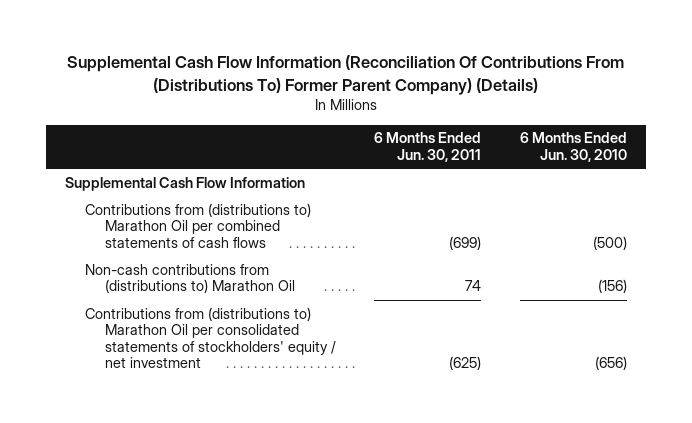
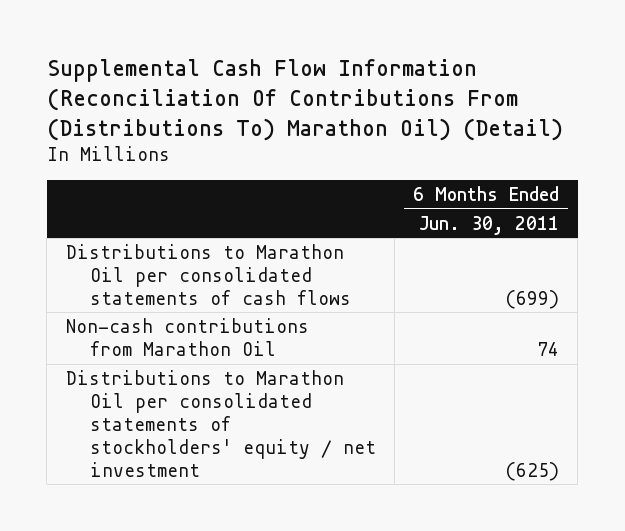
- Supplemental Cash Flow Information (Reconciliation Of Contributions From (Distributions To) Former Parent Company) (Details)
+ Supplemental Cash Flow Information (Reconciliation Of Contributions From (Distributions To) Marathon Oil) (Detail)
- | 6 Months Ended Jun. 30, 2011 | 6 Months Ended Jun. 30, 2010
+ | 6 Months Ended Jun. 30, 2011
- Supplemental Cash Flow Information
- Contributions from (distributions to) Marathon Oil per combined statements of cash flows | (699) | (500)
- Non-cash contributions from (distributions to) Marathon Oil | 74 | (156)
- Contributions from (distributions to) Marathon Oil per consolidated statements of stockholders' equity / net investment | (625) | (656)
+ Distributions to Marathon Oil per consolidated statements of cash flows | (699)
+ Non-cash contributions from Marathon Oil | 74
+ Distributions to Marathon Oil per consolidated statements of stockholders' equity / net investment | (625)

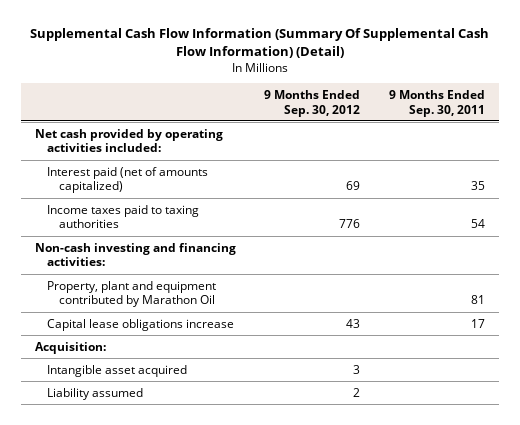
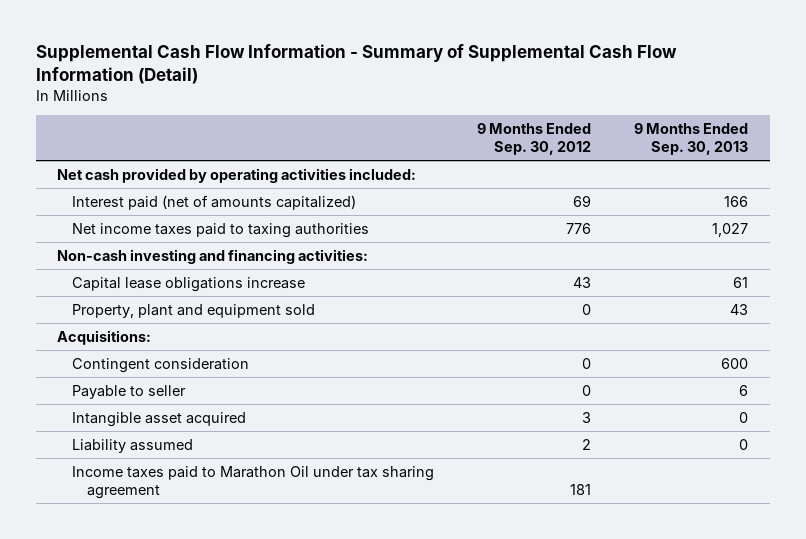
- Supplemental Cash Flow Information (Summary Of Supplemental Cash Flow Information) (Detail)
+ Supplemental Cash Flow Information - Summary of Supplemental Cash Flow Information (Detail)
- | 9 Months Ended Sep. 30, 2012 | 9 Months Ended Sep. 30, 2011
+ | 9 Months Ended Sep. 30, 2012 | 9 Months Ended Sep. 30, 2013
- Income taxes paid to taxing authorities | 776 | 54
+ Net income taxes paid to taxing authorities | 776 | 1,027
- Property, plant and equipment contributed by Marathon Oil | | 81
- Acquisition:
+ Property, plant and equipment sold | 0 | 43
+ Acquisitions:
+ Contingent consideration | 0 | 600
+ Payable to seller | 0 | 6
+ Income taxes paid to Marathon Oil under tax sharing agreement | 181 |

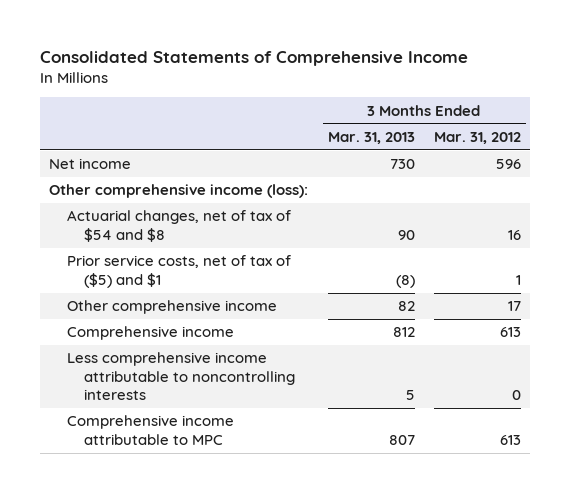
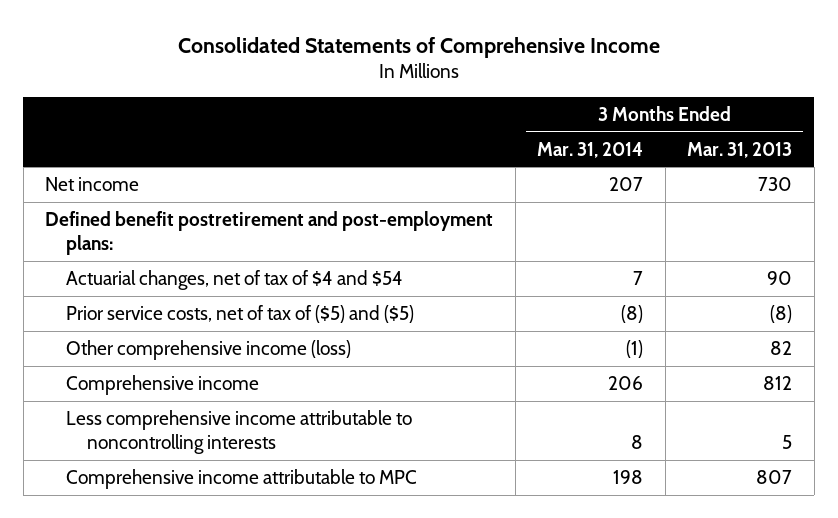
- | 3 Months Ended Mar. 31, 2013 | 3 Months Ended Mar. 31, 2012
+ | 3 Months Ended Mar. 31, 2014 | 3 Months Ended Mar. 31, 2013
- Other comprehensive income (loss):
- Actuarial changes, net of tax of $54 and $8 | 90 | 16
- Prior service costs, net of tax of ($5) and $1 | (8) | 1
- Other comprehensive income | 82 | 17
+ Defined benefit postretirement and post-employment plans:
+ Actuarial changes, net of tax of $4 and $54 | 7 | 90
+ Prior service costs, net of tax of ($5) and ($5) | (8) | (8)
+ Other comprehensive income (loss) | (1) | 82

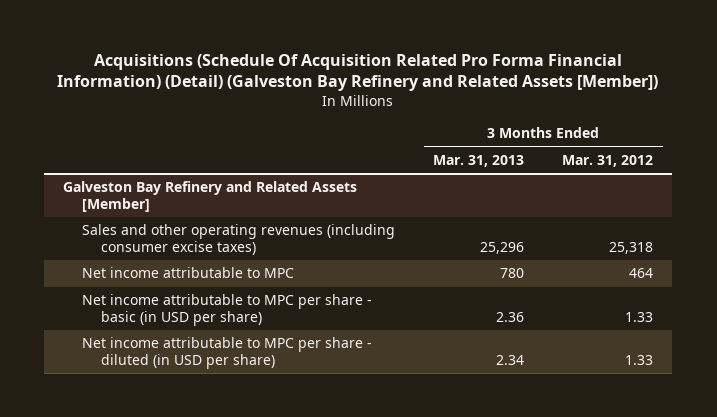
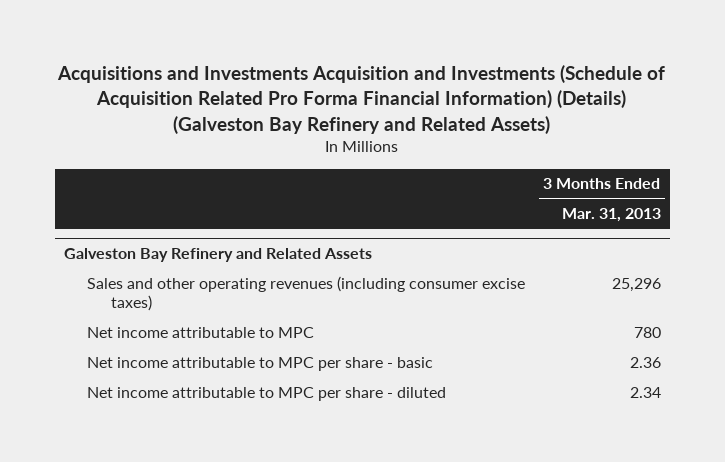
- Acquisitions (Schedule Of Acquisition Related Pro Forma Financial Information) (Detail) (Galveston Bay Refinery and Related Assets [Member])
+ Acquisitions and Investments Acquisition and Investments (Schedule of Acquisition Related Pro Forma Financial Information) (Details) (Galveston Bay Refinery and Related Assets)
- | 3 Months Ended Mar. 31, 2013 | 3 Months Ended Mar. 31, 2012
+ | 3 Months Ended Mar. 31, 2013
- Galveston Bay Refinery and Related Assets [Member]
+ Galveston Bay Refinery and Related Assets
- Net income attributable to MPC per share - basic (in USD per share) | 2.36 | 1.33
- Net income attributable to MPC per share - diluted (in USD per share) | 2.34 | 1.33
+ Net income attributable to MPC per share - basic | 2.36
+ Net income attributable to MPC per share - diluted | 2.34

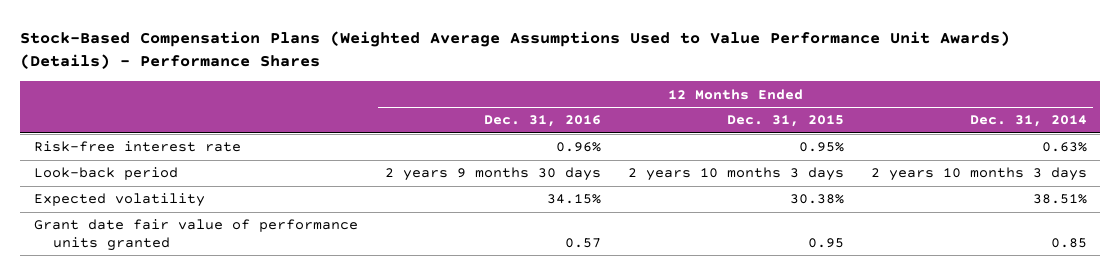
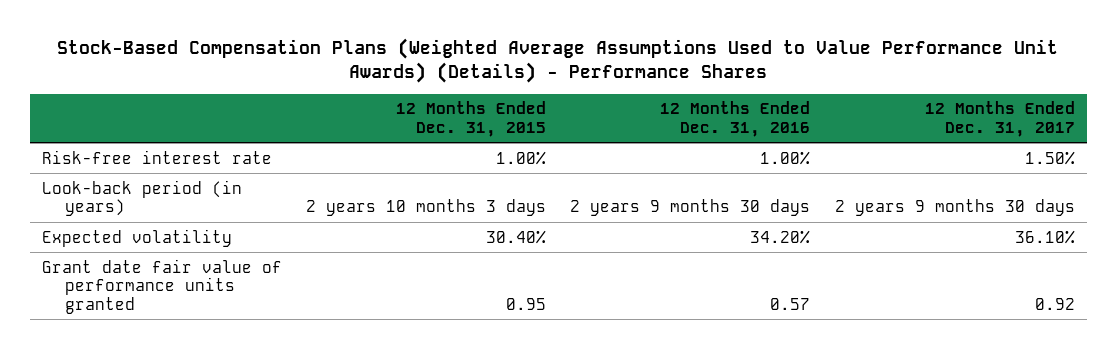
- | 12 Months Ended Dec. 31, 2016 | 12 Months Ended Dec. 31, 2015 | 12 Months Ended Dec. 31, 2014
+ | 12 Months Ended Dec. 31, 2015 | 12 Months Ended Dec. 31, 2016 | 12 Months Ended Dec. 31, 2017
- Risk-free interest rate | 0.96% | 0.95% | 0.63%
- Look-back period | 2 years 9 months 30 days | 2 years 10 months 3 days | 2 years 10 months 3 days
- Expected volatility | 34.15% | 30.38% | 38.51%
+ Risk-free interest rate | 1.00% | 1.00% | 1.50%
+ Look-back period (in years) | 2 years 10 months 3 days | 2 years 9 months 30 days | 2 years 9 months 30 days
+ Expected volatility | 30.40% | 34.20% | 36.10%

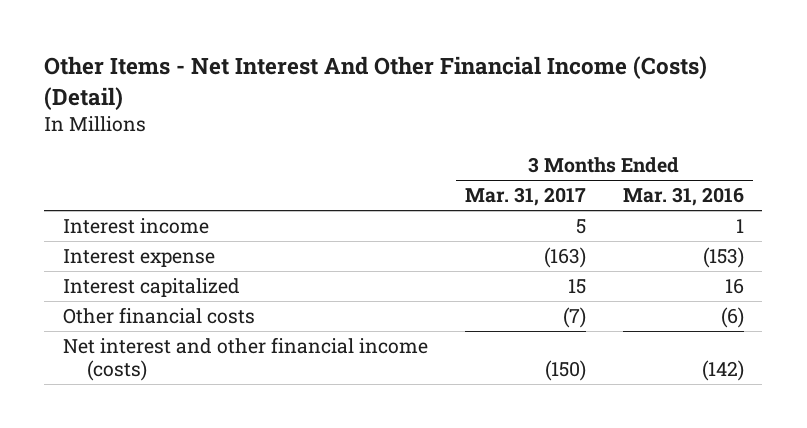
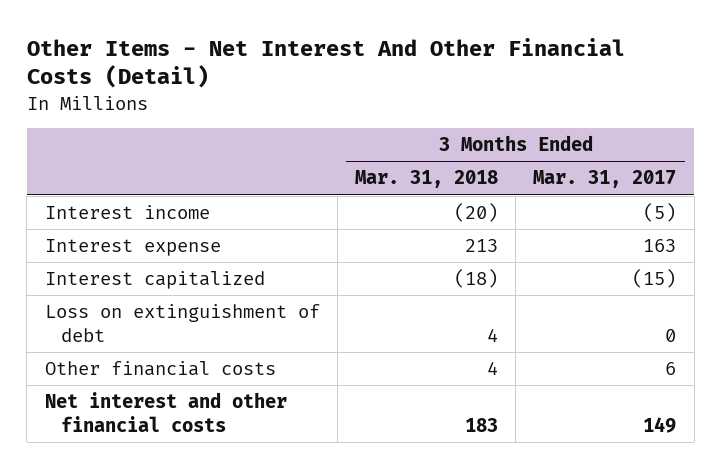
- Other Items - Net Interest And Other Financial Income (Costs) (Detail)
+ Other Items - Net Interest And Other Financial Costs (Detail)
- | 3 Months Ended Mar. 31, 2017 | 3 Months Ended Mar. 31, 2016
+ | 3 Months Ended Mar. 31, 2018 | 3 Months Ended Mar. 31, 2017
- Interest income | 5 | 1
- Interest expense | (163) | (153)
- Interest capitalized | 15 | 16
- Other financial costs | (7) | (6)
- Net interest and other financial income (costs) | (150) | (142)
+ Interest income | (20) | (5)
+ Interest expense | 213 | 163
+ Interest capitalized | (18) | (15)
+ Loss on extinguishment of debt | 4 | 0
+ Other financial costs | 4 | 6
+ Net interest and other financial costs | 183 | 149

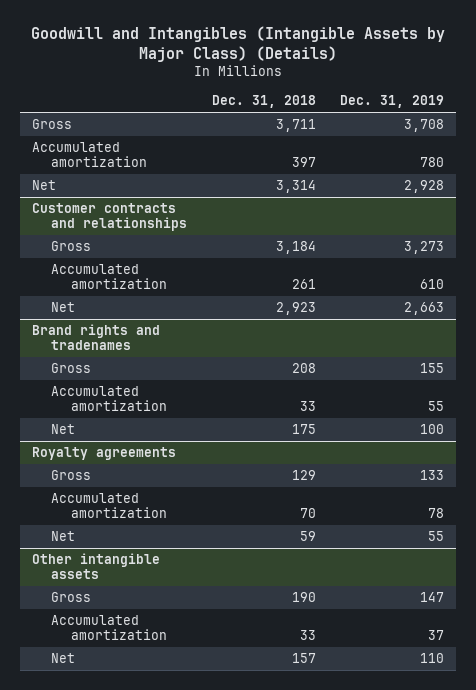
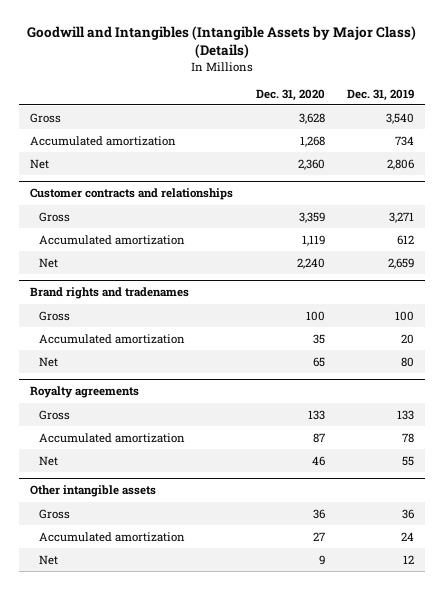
- | Dec. 31, 2018 | Dec. 31, 2019
+ | Dec. 31, 2020 | Dec. 31, 2019
- Gross | 3,711 | 3,708
- Accumulated amortization | 397 | 780
- Net | 3,314 | 2,928
+ Gross | 3,628 | 3,540
+ Accumulated amortization | 1,268 | 734
+ Net | 2,360 | 2,806
@ Customer contracts and relationships
- Gross | 3,184 | 3,273
- Accumulated amortization | 261 | 610
- Net | 2,923 | 2,663
+ Gross | 3,359 | 3,271
+ Accumulated amortization | 1,119 | 612
+ Net | 2,240 | 2,659
@ Brand rights and tradenames
- Gross | 208 | 155
- Accumulated amortization | 33 | 55
- Net | 175 | 100
+ Gross | 100 | 100
+ Accumulated amortization | 35 | 20
+ Net | 65 | 80
@ Other intangible assets
- Gross | 190 | 147
- Accumulated amortization | 33 | 37
- Net | 157 | 110
+ Gross | 36 | 36
+ Accumulated amortization | 27 | 24
+ Net | 9 | 12

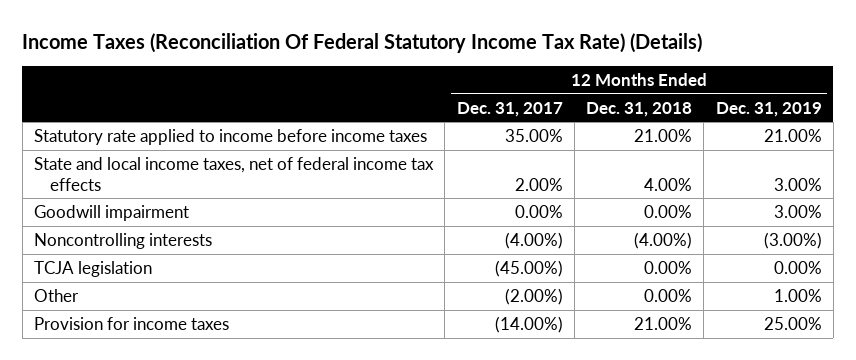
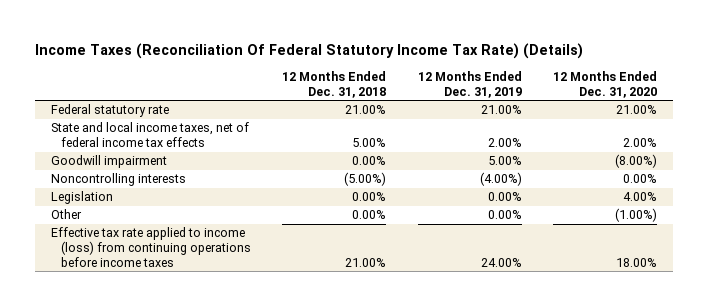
- | 12 Months Ended Dec. 31, 2017 | 12 Months Ended Dec. 31, 2018 | 12 Months Ended Dec. 31, 2019
+ | 12 Months Ended Dec. 31, 2018 | 12 Months Ended Dec. 31, 2019 | 12 Months Ended Dec. 31, 2020
- Statutory rate applied to income before income taxes | 35.00% | 21.00% | 21.00%
- State and local income taxes, net of federal income tax effects | 2.00% | 4.00% | 3.00%
- Goodwill impairment | 0.00% | 0.00% | 3.00%
- Noncontrolling interests | (4.00%) | (4.00%) | (3.00%)
- TCJA legislation | (45.00%) | 0.00% | 0.00%
- Other | (2.00%) | 0.00% | 1.00%
- Provision for income taxes | (14.00%) | 21.00% | 25.00%
+ Federal statutory rate | 21.00% | 21.00% | 21.00%
+ State and local income taxes, net of federal income tax effects | 5.00% | 2.00% | 2.00%
+ Goodwill impairment | 0.00% | 5.00% | (8.00%)
+ Noncontrolling interests | (5.00%) | (4.00%) | 0.00%
+ Legislation | 0.00% | 0.00% | 4.00%
+ Other | 0.00% | 0.00% | (1.00%)
+ Effective tax rate applied to income (loss) from continuing operations before income taxes | 21.00% | 24.00% | 18.00%

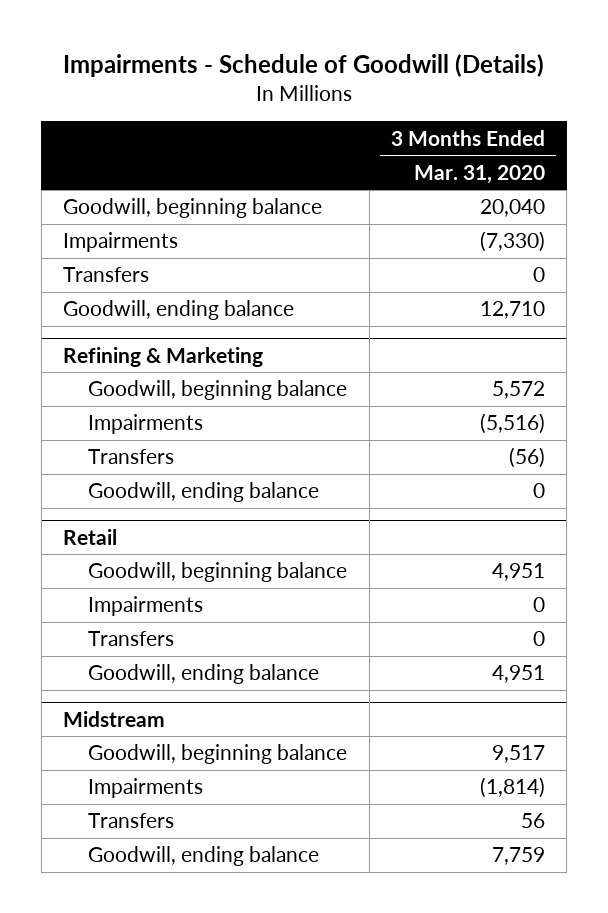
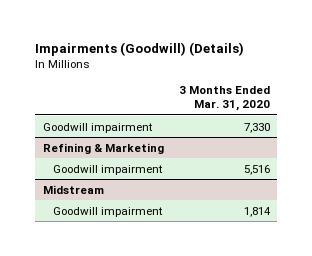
- Impairments - Schedule of Goodwill (Details)
+ Impairments (Goodwill) (Details)
- Goodwill, beginning balance | 20,040
- Impairments | (7,330)
- Transfers | 0
- Goodwill, ending balance | 12,710
+ Goodwill impairment | 7,330
@ Refining & Marketing
- Goodwill, beginning balance | 5,572
- Impairments | (5,516)
- Transfers | (56)
- Goodwill, ending balance | 0
- Retail
- Goodwill, beginning balance | 4,951
- Impairments | 0
- Transfers | 0
- Goodwill, ending balance | 4,951
@ Refining & Marketing
+ Goodwill impairment | 5,516
@ Midstream
- Goodwill, beginning balance | 9,517
- Impairments | (1,814)
- Transfers | 56
- Goodwill, ending balance | 7,759
+ Goodwill impairment | 1,814

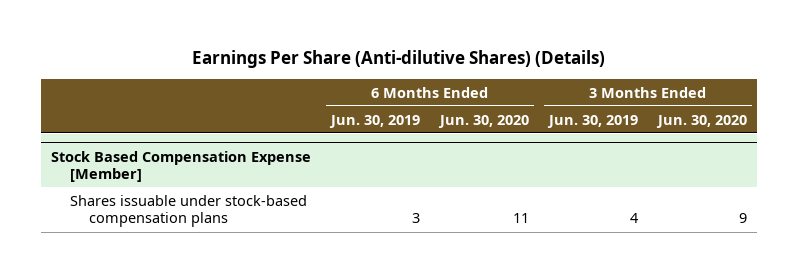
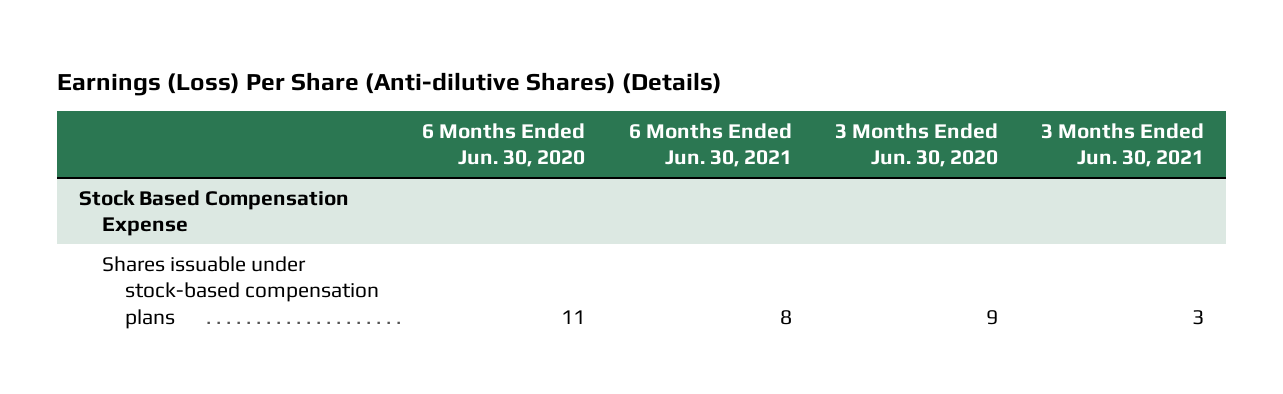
- Earnings Per Share (Anti-dilutive Shares) (Details)
+ Earnings (Loss) Per Share (Anti-dilutive Shares) (Details)
- | 6 Months Ended Jun. 30, 2019 | 6 Months Ended Jun. 30, 2020 | 3 Months Ended Jun. 30, 2019 | 3 Months Ended Jun. 30, 2020
+ | 6 Months Ended Jun. 30, 2020 | 6 Months Ended Jun. 30, 2021 | 3 Months Ended Jun. 30, 2020 | 3 Months Ended Jun. 30, 2021
- Stock Based Compensation Expense [Member]
+ Stock Based Compensation Expense

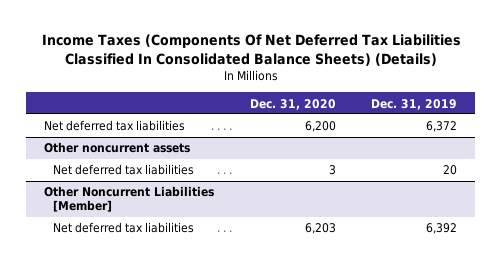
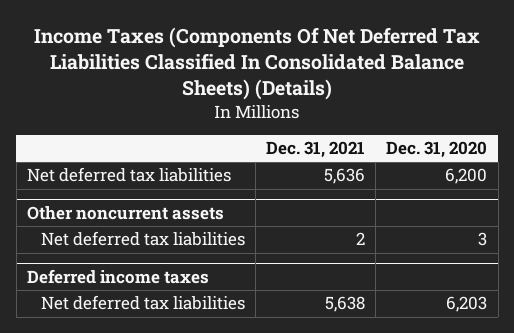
- | Dec. 31, 2020 | Dec. 31, 2019
+ | Dec. 31, 2021 | Dec. 31, 2020
- Other Noncurrent Liabilities [Member]
+ Deferred income taxes

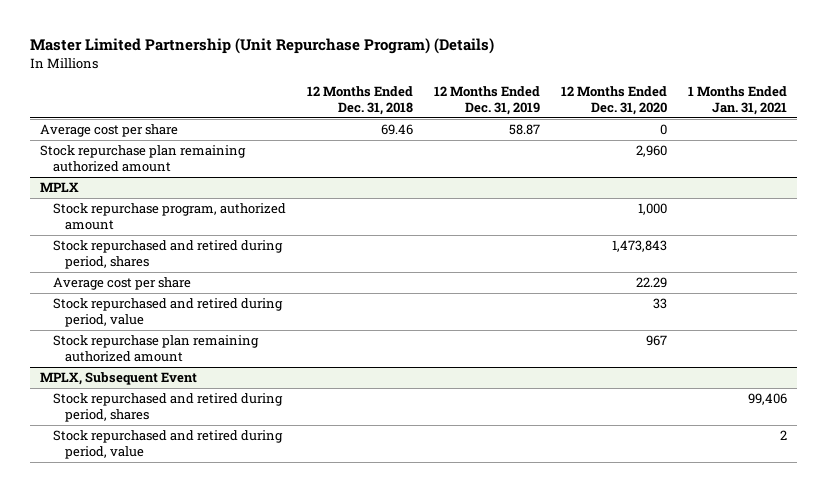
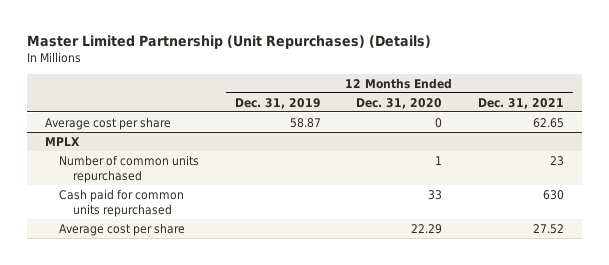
- Master Limited Partnership (Unit Repurchase Program) (Details)
+ Master Limited Partnership (Unit Repurchases) (Details)
- | 12 Months Ended Dec. 31, 2018 | 12 Months Ended Dec. 31, 2019 | 12 Months Ended Dec. 31, 2020 | 1 Months Ended Jan. 31, 2021
+ | 12 Months Ended Dec. 31, 2019 | 12 Months Ended Dec. 31, 2020 | 12 Months Ended Dec. 31, 2021
- Stock repurchase plan remaining authorized amount | | | 2,960 |
@ MPLX
- Stock repurchase program, authorized amount | | | 1,000 |
- Stock repurchased and retired during period, shares | | | 1,473,843 |
+ Number of common units repurchased | | 1 | 23
+ Cash paid for common units repurchased | | 33 | 630
- Stock repurchased and retired during period, value | | | 33 |
- Stock repurchase plan remaining authorized amount | | | 967 |
- MPLX, Subsequent Event
- Stock repurchased and retired during period, shares | | | | 99,406
- Stock repurchased and retired during period, value | | | | 2

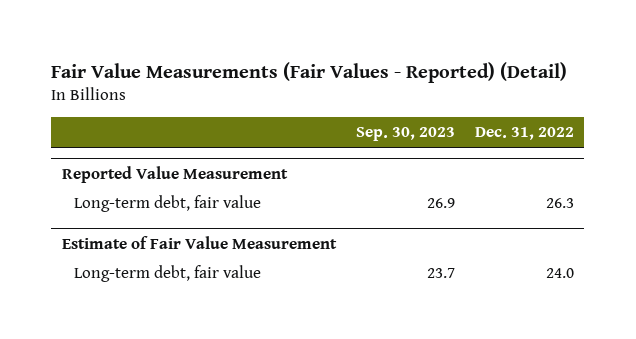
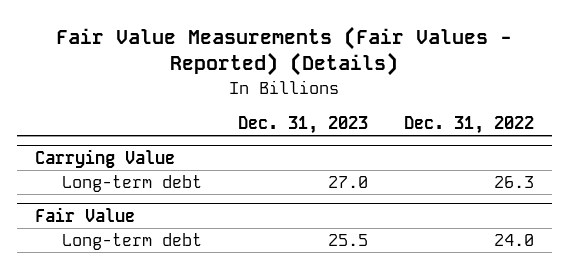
- Fair Value Measurements (Fair Values - Reported) (Detail)
+ Fair Value Measurements (Fair Values - Reported) (Details)
- | Sep. 30, 2023 | Dec. 31, 2022
+ | Dec. 31, 2023 | Dec. 31, 2022
- Reported Value Measurement
- Long-term debt, fair value | 26.9 | 26.3
- Estimate of Fair Value Measurement
- Long-term debt, fair value | 23.7 | 24.0
+ Carrying Value
+ Long-term debt | 27.0 | 26.3
+ Fair Value
+ Long-term debt | 25.5 | 24.0

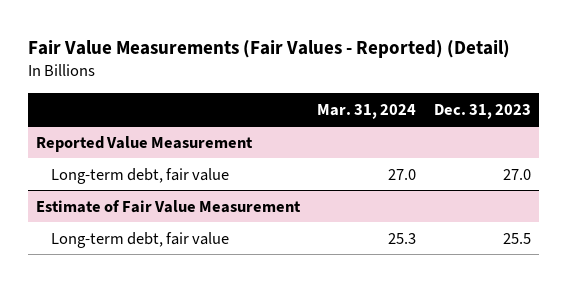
- Fair Value Measurements (Fair Values - Reported) (Details)
+ Fair Value Measurements (Fair Values - Reported) (Detail)
- | Dec. 31, 2023 | Dec. 31, 2022
+ | Mar. 31, 2024 | Dec. 31, 2023
- Carrying Value
- Long-term debt | 27.0 | 26.3
- Fair Value
- Long-term debt | 25.5 | 24.0
+ Reported Value Measurement
+ Long-term debt, fair value | 27.0 | 27.0
+ Estimate of Fair Value Measurement
+ Long-term debt, fair value | 25.3 | 25.5

